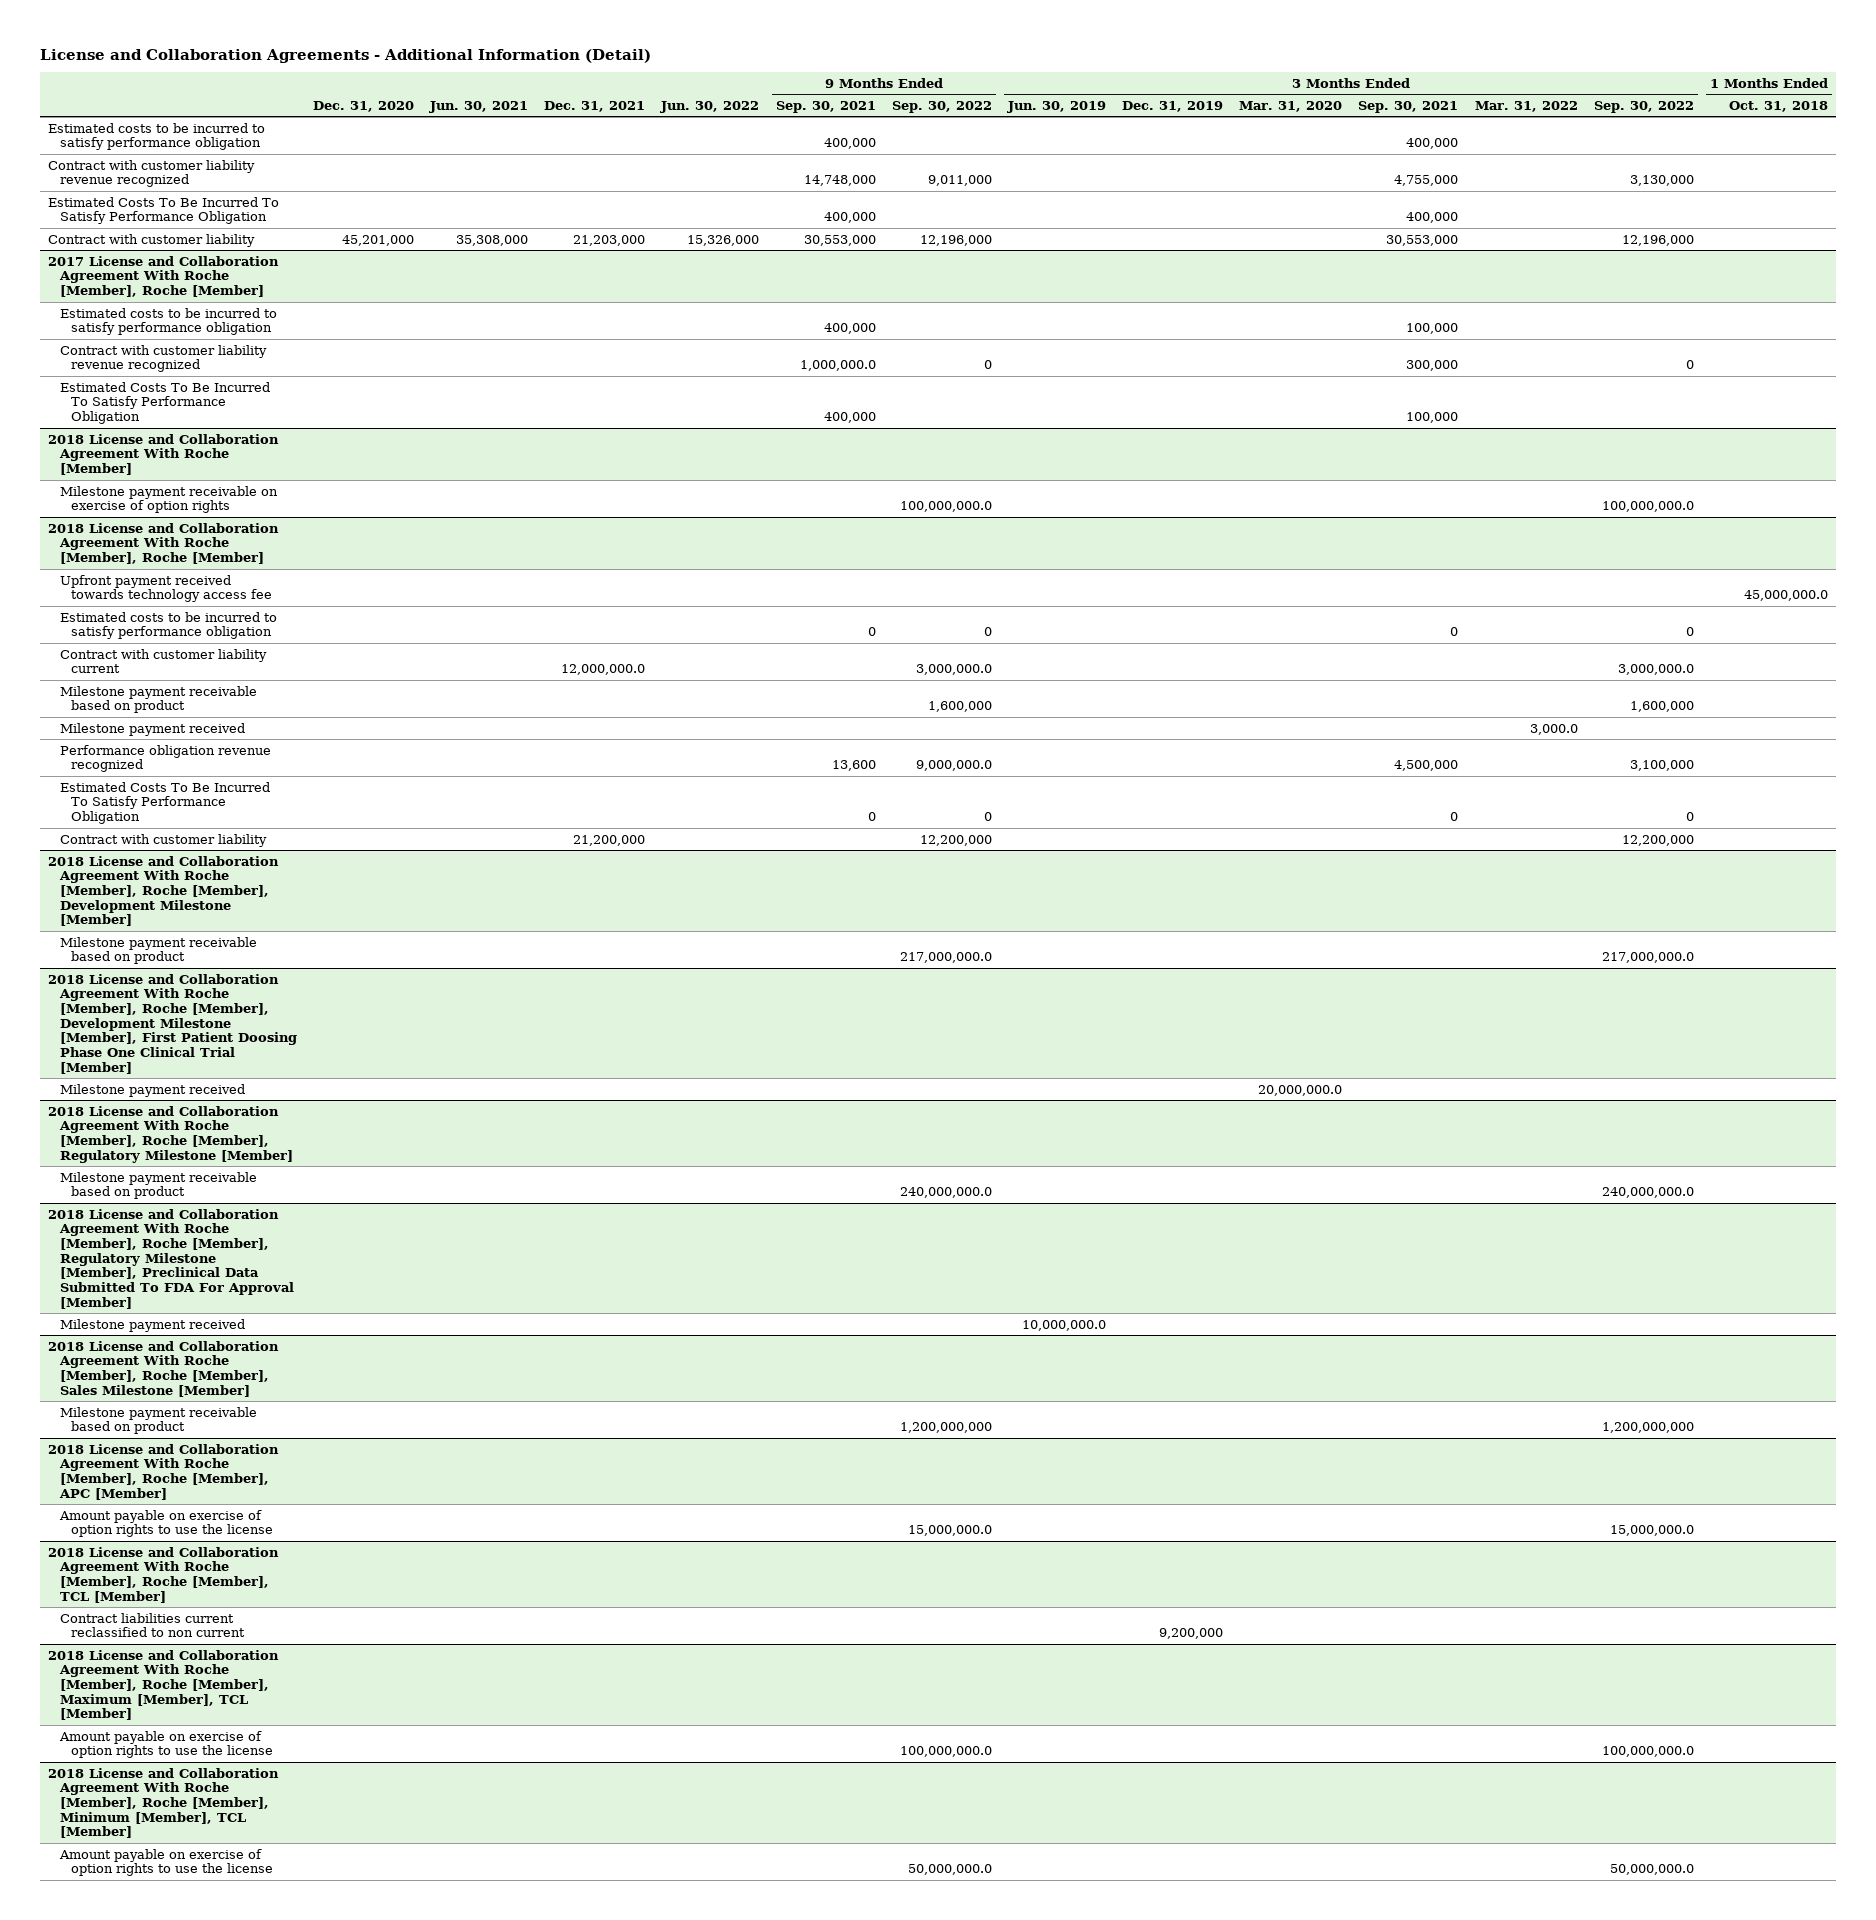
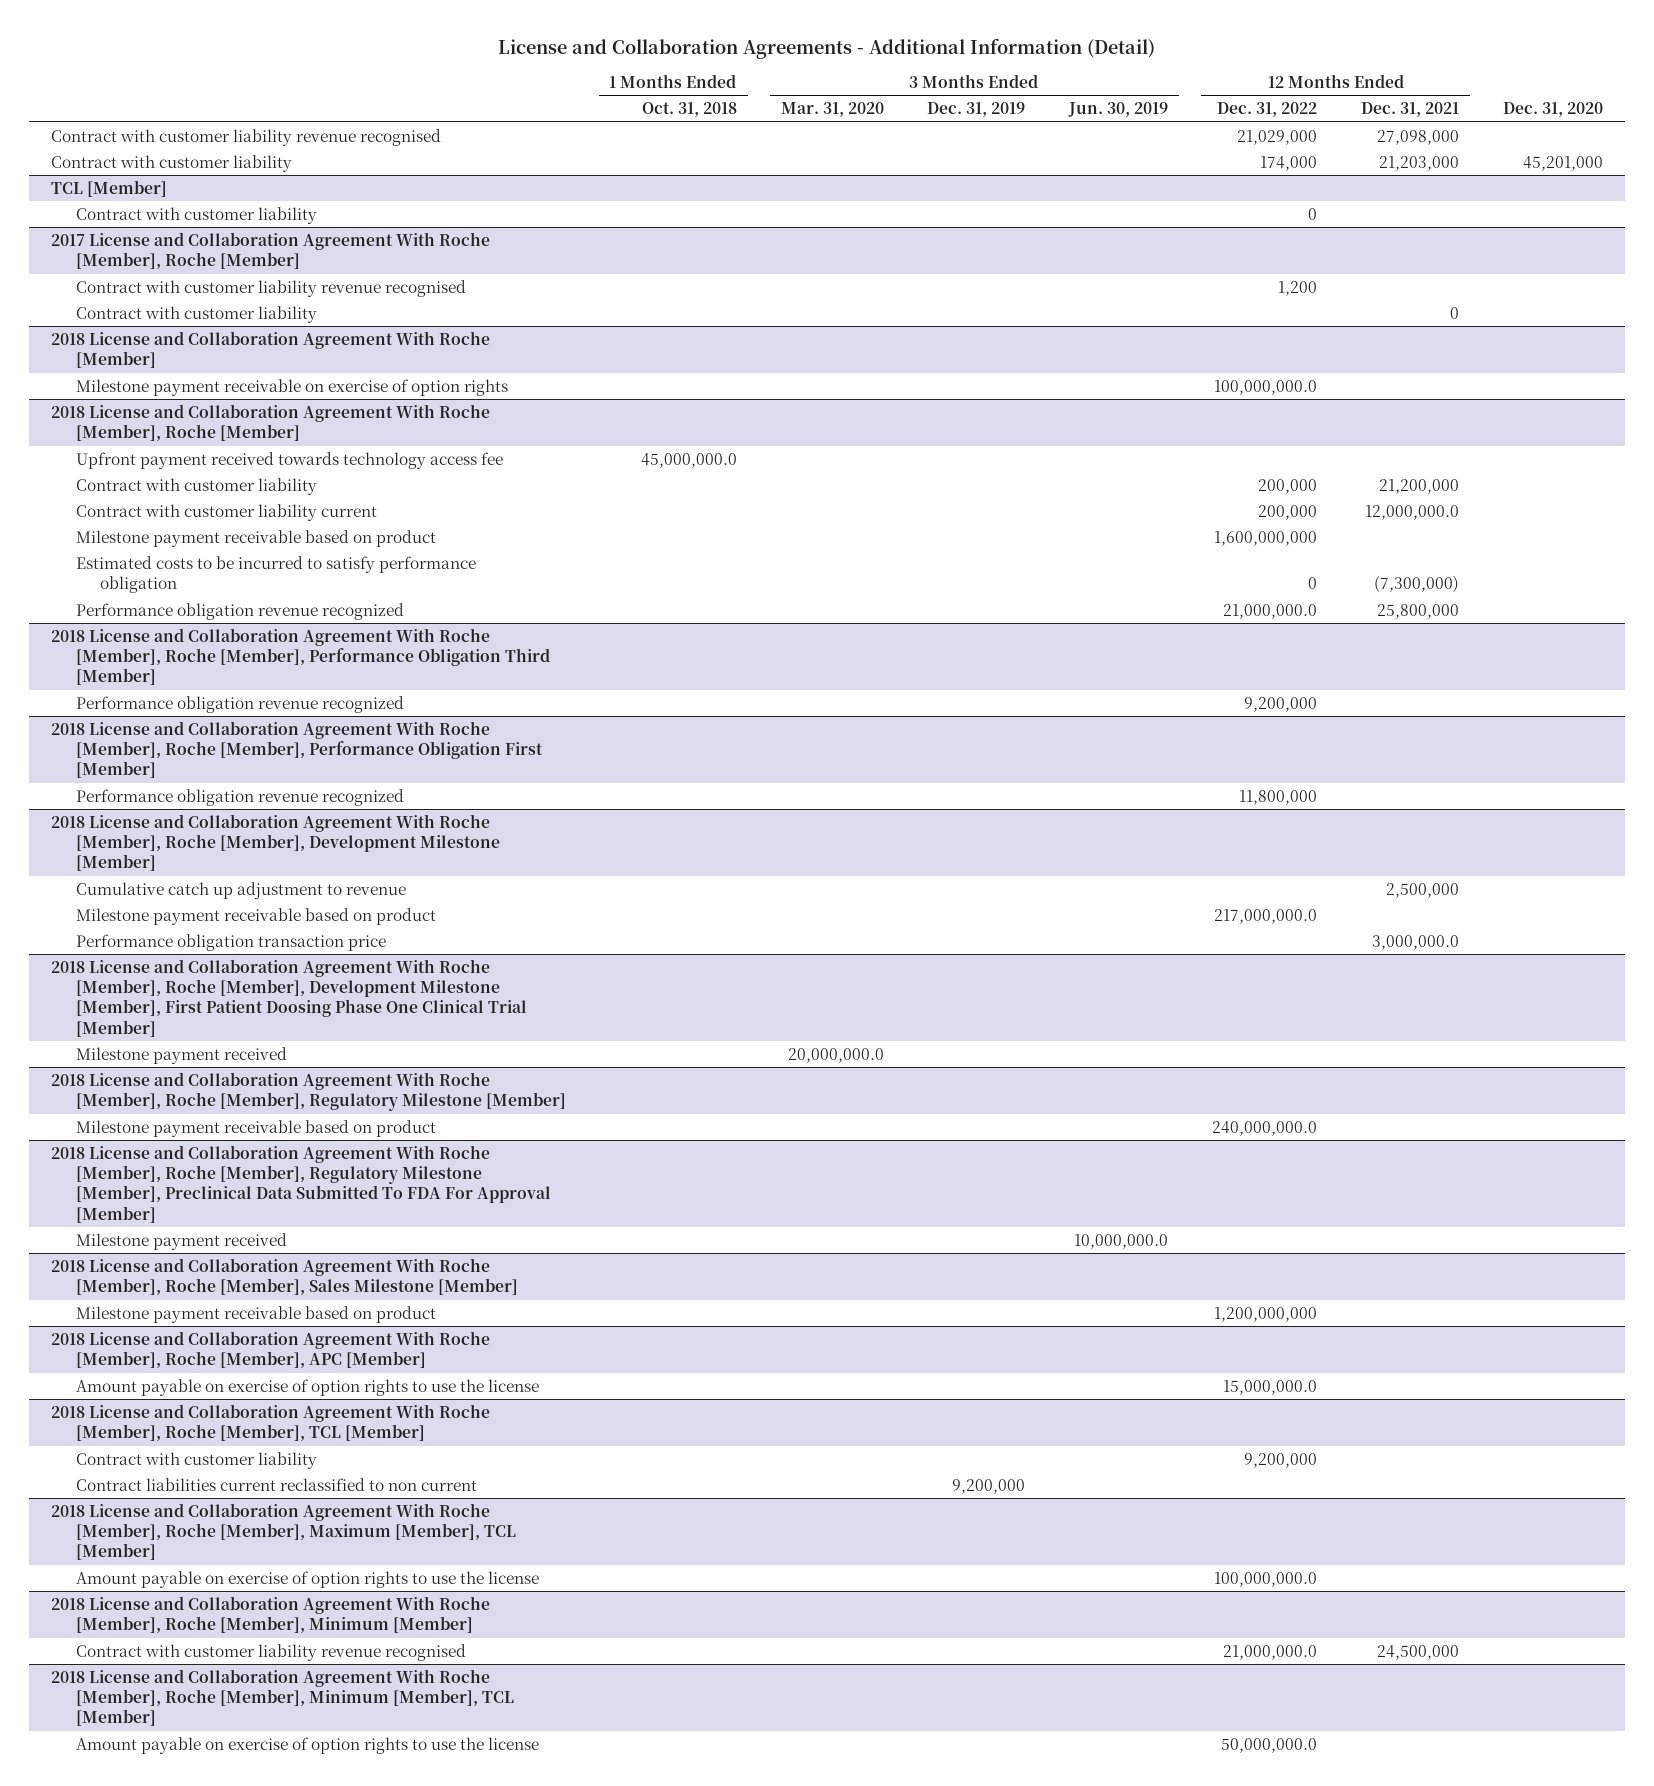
- | Dec. 31, 2020 | Jun. 30, 2021 | Dec. 31, 2021 | Jun. 30, 2022 | 9 Months Ended Sep. 30, 2021 | 9 Months Ended Sep. 30, 2022 | 3 Months Ended Jun. 30, 2019 | 3 Months Ended Dec. 31, 2019 | 3 Months Ended Mar. 31, 2020 | 3 Months Ended Sep. 30, 2021 | 3 Months Ended Mar. 31, 2022 | 3 Months Ended Sep. 30, 2022 | 1 Months Ended Oct. 31, 2018
+ | 1 Months Ended Oct. 31, 2018 | 3 Months Ended Mar. 31, 2020 | 3 Months Ended Dec. 31, 2019 | 3 Months Ended Jun. 30, 2019 | 12 Months Ended Dec. 31, 2022 | 12 Months Ended Dec. 31, 2021 | Dec. 31, 2020
- Estimated costs to be incurred to satisfy performance obligation | | | | | 400,000 | | | | | 400,000 | | |
- Contract with customer liability revenue recognized | | | | | 14,748,000 | 9,011,000 | | | | 4,755,000 | | 3,130,000 |
- Estimated Costs To Be Incurred To Satisfy Performance Obligation | | | | | 400,000 | | | | | 400,000 | | |
+ Contract with customer liability revenue recognised | | | | | 21,029,000 | 27,098,000 |
+ TCL [Member]
+ Contract with customer liability | | | | | 0 | |
@ 2017 License and Collaboration Agreement With Roche [Member], Roche [Member]
- Estimated costs to be incurred to satisfy performance obligation | | | | | 400,000 | | | | | 100,000 | | |
- Contract with customer liability revenue recognized | | | | | 1,000,000.0 | 0 | | | | 300,000 | | 0 |
- Estimated Costs To Be Incurred To Satisfy Performance Obligation | | | | | 400,000 | | | | | 100,000 | | |
+ Contract with customer liability revenue recognised | | | | | 1,200 | |
+ Contract with customer liability | | | | | | 0 |
@ 2018 License and Collaboration Agreement With Roche [Member], Roche [Member]
moved up: Contract with customer liability | | | | | 200,000 | 21,200,000 |
- Milestone payment received | | | | | | | | | | | 3,000.0 | |
moved down: Estimated costs to be incurred to satisfy performance obligation | | | | | 0 | (7,300,000) |
- Estimated Costs To Be Incurred To Satisfy Performance Obligation | | | | | 0 | 0 | | | | 0 | | 0 |
+ 2018 License and Collaboration Agreement With Roche [Member], Roche [Member], Performance Obligation Third [Member]
+ Performance obligation revenue recognized | | | | | 9,200,000 | |
+ 2018 License and Collaboration Agreement With Roche [Member], Roche [Member], Performance Obligation First [Member]
+ Performance obligation revenue recognized | | | | | 11,800,000 | |
@ 2018 License and Collaboration Agreement With Roche [Member], Roche [Member], Development Milestone [Member]
+ Cumulative catch up adjustment to revenue | | | | | | 2,500,000 |
+ Performance obligation transaction price | | | | | | 3,000,000.0 |
@ 2018 License and Collaboration Agreement With Roche [Member], Roche [Member], TCL [Member]
+ Contract with customer liability | | | | | 9,200,000 | |
+ 2018 License and Collaboration Agreement With Roche [Member], Roche [Member], Minimum [Member]
+ Contract with customer liability revenue recognised | | | | | 21,000,000.0 | 24,500,000 |

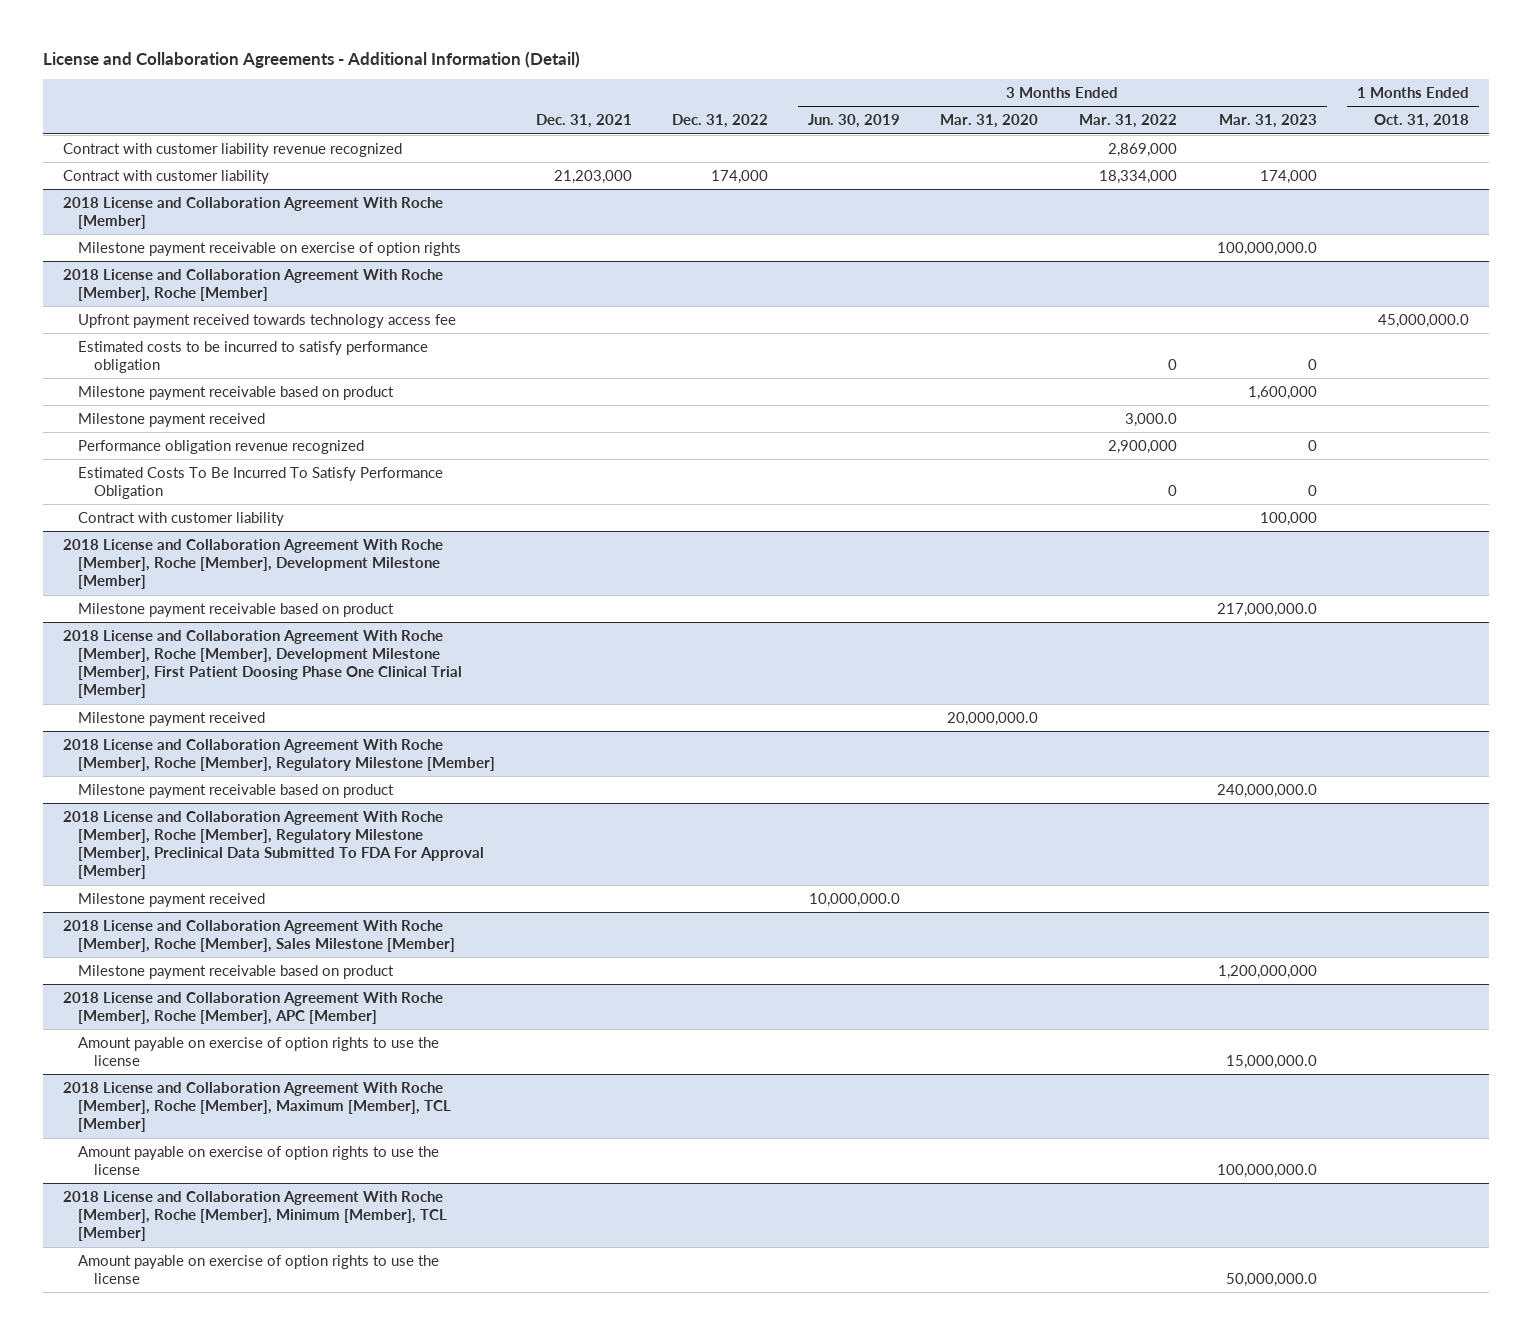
- | 1 Months Ended Oct. 31, 2018 | 3 Months Ended Mar. 31, 2020 | 3 Months Ended Dec. 31, 2019 | 3 Months Ended Jun. 30, 2019 | 12 Months Ended Dec. 31, 2022 | 12 Months Ended Dec. 31, 2021 | Dec. 31, 2020
+ | Dec. 31, 2021 | Dec. 31, 2022 | 3 Months Ended Jun. 30, 2019 | 3 Months Ended Mar. 31, 2020 | 3 Months Ended Mar. 31, 2022 | 3 Months Ended Mar. 31, 2023 | 1 Months Ended Oct. 31, 2018
- Contract with customer liability revenue recognised | | | | | 21,029,000 | 27,098,000 |
+ Contract with customer liability revenue recognized | | | | | 2,869,000 | |
- TCL [Member]
- Contract with customer liability | | | | | 0 | |
- 2017 License and Collaboration Agreement With Roche [Member], Roche [Member]
- Contract with customer liability revenue recognised | | | | | 1,200 | |
- Contract with customer liability | | | | | | 0 |
@ 2018 License and Collaboration Agreement With Roche [Member], Roche [Member]
- Contract with customer liability current | | | | | 200,000 | 12,000,000.0 |
moved down: Milestone payment receivable based on product | | | | | | 1,600,000 |
+ Milestone payment received | | | | | 3,000.0 | |
- 2018 License and Collaboration Agreement With Roche [Member], Roche [Member], Performance Obligation Third [Member]
- Performance obligation revenue recognized | | | | | 9,200,000 | |
- 2018 License and Collaboration Agreement With Roche [Member], Roche [Member], Performance Obligation First [Member]
- Performance obligation revenue recognized | | | | | 11,800,000 | |
@ 2018 License and Collaboration Agreement With Roche [Member], Roche [Member]
+ Estimated Costs To Be Incurred To Satisfy Performance Obligation | | | | | 0 | 0 |
moved down: Contract with customer liability | | | | | | 100,000 |
@ 2018 License and Collaboration Agreement With Roche [Member], Roche [Member], Development Milestone [Member]
- Cumulative catch up adjustment to revenue | | | | | | 2,500,000 |
- Performance obligation transaction price | | | | | | 3,000,000.0 |
- 2018 License and Collaboration Agreement With Roche [Member], Roche [Member], TCL [Member]
- Contract with customer liability | | | | | 9,200,000 | |
- Contract liabilities current reclassified to non current | | | 9,200,000 | | | |
- 2018 License and Collaboration Agreement With Roche [Member], Roche [Member], Minimum [Member]
- Contract with customer liability revenue recognised | | | | | 21,000,000.0 | 24,500,000 |

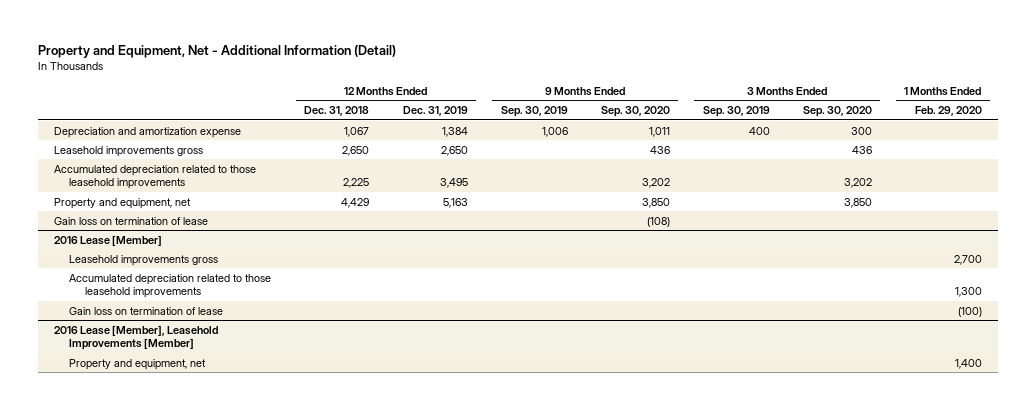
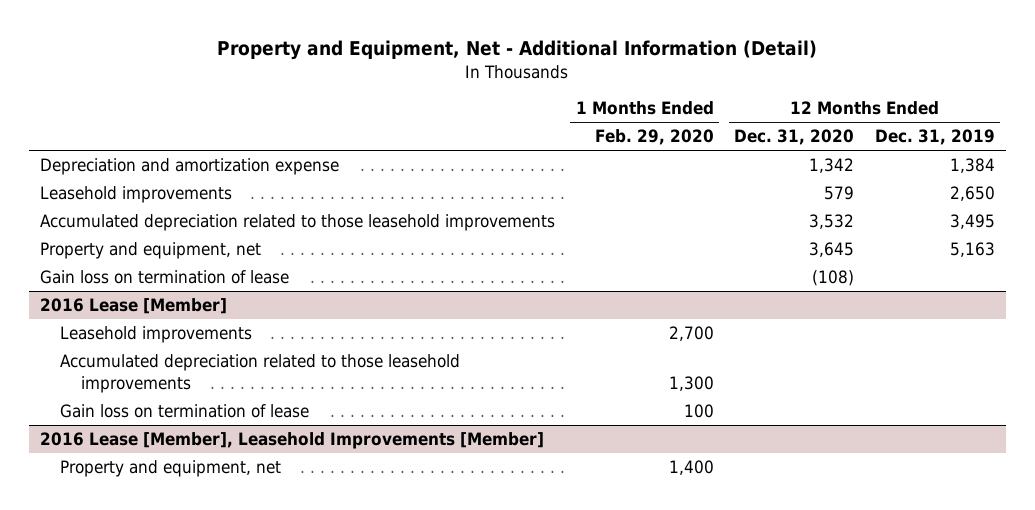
- | 12 Months Ended Dec. 31, 2018 | 12 Months Ended Dec. 31, 2019 | 9 Months Ended Sep. 30, 2019 | 9 Months Ended Sep. 30, 2020 | 3 Months Ended Sep. 30, 2019 | 3 Months Ended Sep. 30, 2020 | 1 Months Ended Feb. 29, 2020
+ | 1 Months Ended Feb. 29, 2020 | 12 Months Ended Dec. 31, 2020 | 12 Months Ended Dec. 31, 2019
- Leasehold improvements gross | 2,650 | 2,650 | | 436 | | 436 |
+ Leasehold improvements | | 579 | 2,650
@ 2016 Lease [Member]
- Leasehold improvements gross | | | | | | | 2,700
+ Leasehold improvements | 2,700 | |
- Gain loss on termination of lease | | | | | | | (100)
+ Gain loss on termination of lease | 100 | |

